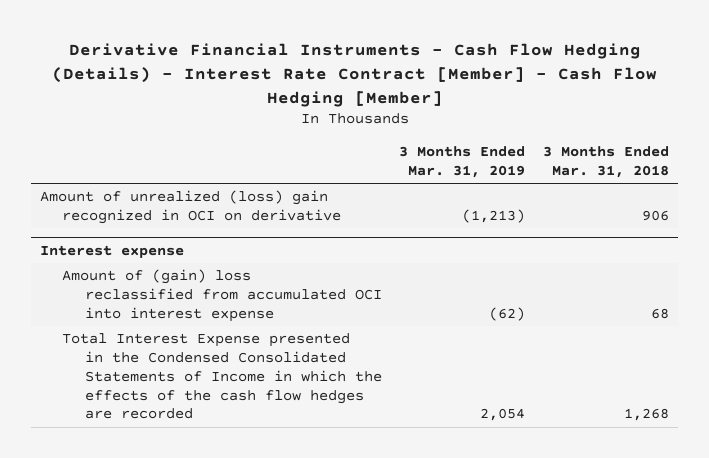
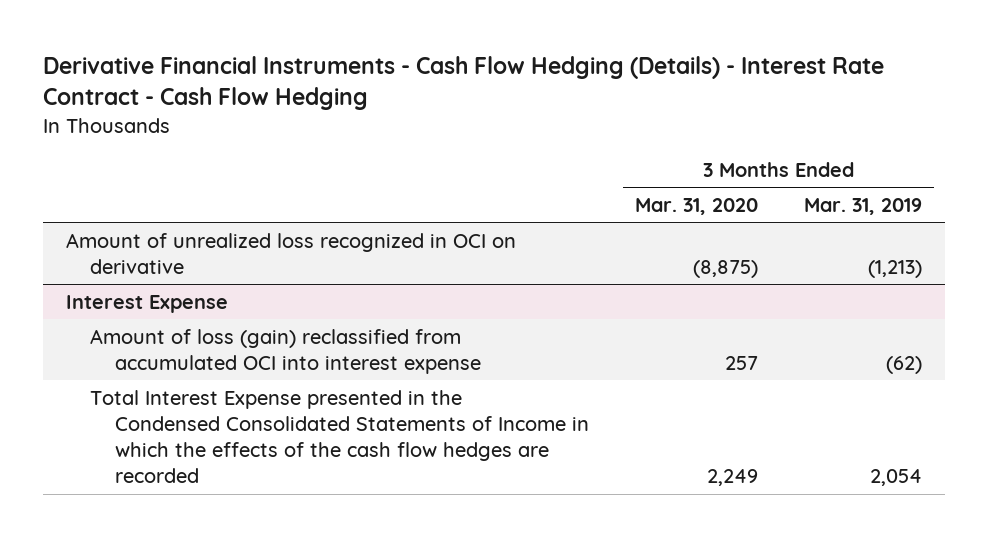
- Derivative Financial Instruments - Cash Flow Hedging (Details) - Interest Rate Contract [Member] - Cash Flow Hedging [Member]
+ Derivative Financial Instruments - Cash Flow Hedging (Details) - Interest Rate Contract - Cash Flow Hedging
- | 3 Months Ended Mar. 31, 2019 | 3 Months Ended Mar. 31, 2018
+ | 3 Months Ended Mar. 31, 2020 | 3 Months Ended Mar. 31, 2019
- Amount of unrealized (loss) gain recognized in OCI on derivative | (1,213) | 906
- Interest expense
- Amount of (gain) loss reclassified from accumulated OCI into interest expense | (62) | 68
+ Amount of unrealized loss recognized in OCI on derivative | (8,875) | (1,213)
+ Interest Expense
+ Amount of loss (gain) reclassified from accumulated OCI into interest expense | 257 | (62)

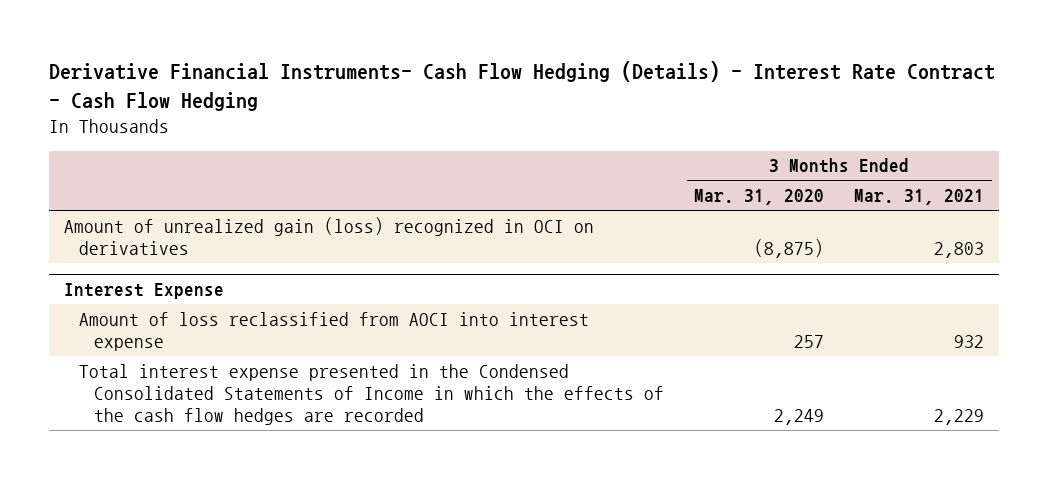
- Derivative Financial Instruments - Cash Flow Hedging (Details) - Interest Rate Contract - Cash Flow Hedging
+ Derivative Financial Instruments- Cash Flow Hedging (Details) - Interest Rate Contract - Cash Flow Hedging
- | 3 Months Ended Mar. 31, 2020 | 3 Months Ended Mar. 31, 2019
+ | 3 Months Ended Mar. 31, 2020 | 3 Months Ended Mar. 31, 2021
- Amount of unrealized loss recognized in OCI on derivative | (8,875) | (1,213)
+ Amount of unrealized gain (loss) recognized in OCI on derivatives | (8,875) | 2,803
@ Interest Expense
- Amount of loss (gain) reclassified from accumulated OCI into interest expense | 257 | (62)
- Total Interest Expense presented in the Condensed Consolidated Statements of Income in which the effects of the cash flow hedges are recorded | 2,249 | 2,054
+ Amount of loss reclassified from AOCI into interest expense | 257 | 932
+ Total interest expense presented in the Condensed Consolidated Statements of Income in which the effects of the cash flow hedges are recorded | 2,249 | 2,229

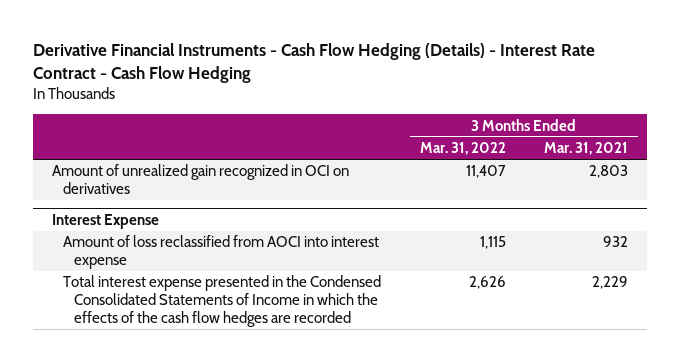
- Derivative Financial Instruments- Cash Flow Hedging (Details) - Interest Rate Contract - Cash Flow Hedging
+ Derivative Financial Instruments - Cash Flow Hedging (Details) - Interest Rate Contract - Cash Flow Hedging
- | 3 Months Ended Mar. 31, 2020 | 3 Months Ended Mar. 31, 2021
+ | 3 Months Ended Mar. 31, 2022 | 3 Months Ended Mar. 31, 2021
- Amount of unrealized gain (loss) recognized in OCI on derivatives | (8,875) | 2,803
+ Amount of unrealized gain recognized in OCI on derivatives | 11,407 | 2,803

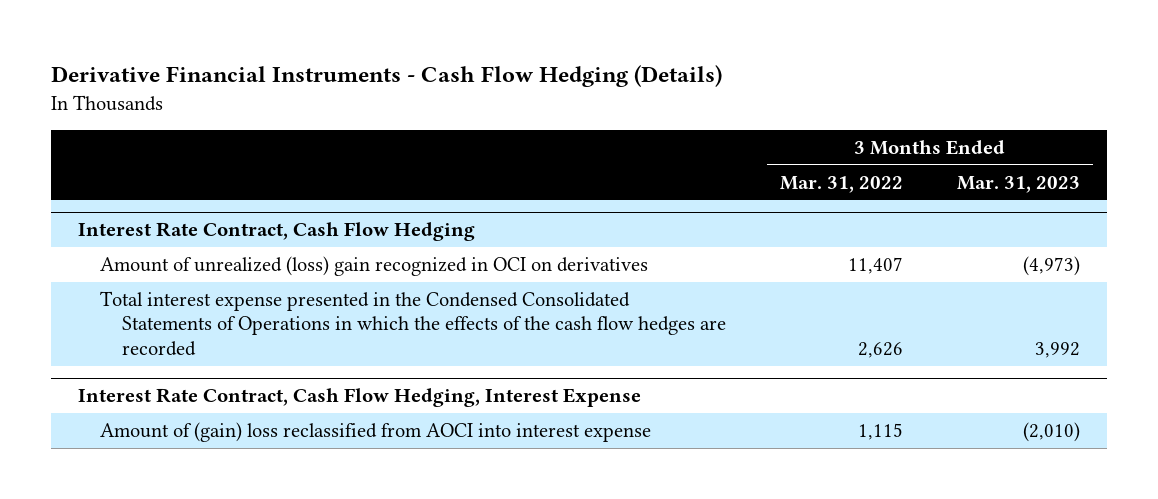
- Derivative Financial Instruments - Cash Flow Hedging (Details) - Interest Rate Contract - Cash Flow Hedging
+ Derivative Financial Instruments - Cash Flow Hedging (Details)
- | 3 Months Ended Mar. 31, 2022 | 3 Months Ended Mar. 31, 2021
+ | 3 Months Ended Mar. 31, 2022 | 3 Months Ended Mar. 31, 2023
- Amount of unrealized gain recognized in OCI on derivatives | 11,407 | 2,803
- Interest Expense
- Amount of loss reclassified from AOCI into interest expense | 1,115 | 932
- Total interest expense presented in the Condensed Consolidated Statements of Income in which the effects of the cash flow hedges are recorded | 2,626 | 2,229
+ Interest Rate Contract, Cash Flow Hedging
+ Amount of unrealized (loss) gain recognized in OCI on derivatives | 11,407 | (4,973)
+ Total interest expense presented in the Condensed Consolidated Statements of Operations in which the effects of the cash flow hedges are recorded | 2,626 | 3,992
+ Interest Rate Contract, Cash Flow Hedging, Interest Expense
+ Amount of (gain) loss reclassified from AOCI into interest expense | 1,115 | (2,010)

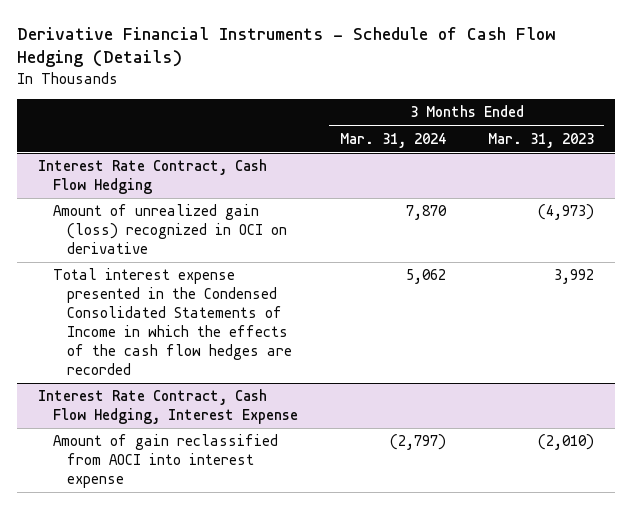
- Derivative Financial Instruments - Cash Flow Hedging (Details)
+ Derivative Financial Instruments - Schedule of Cash Flow Hedging (Details)
- | 3 Months Ended Mar. 31, 2022 | 3 Months Ended Mar. 31, 2023
+ | 3 Months Ended Mar. 31, 2024 | 3 Months Ended Mar. 31, 2023
@ Interest Rate Contract, Cash Flow Hedging
- Amount of unrealized (loss) gain recognized in OCI on derivatives | 11,407 | (4,973)
- Total interest expense presented in the Condensed Consolidated Statements of Operations in which the effects of the cash flow hedges are recorded | 2,626 | 3,992
+ Amount of unrealized gain (loss) recognized in OCI on derivative | 7,870 | (4,973)
+ Total interest expense presented in the Condensed Consolidated Statements of Income in which the effects of the cash flow hedges are recorded | 5,062 | 3,992
@ Interest Rate Contract, Cash Flow Hedging, Interest Expense
- Amount of (gain) loss reclassified from AOCI into interest expense | 1,115 | (2,010)
+ Amount of gain reclassified from AOCI into interest expense | (2,797) | (2,010)

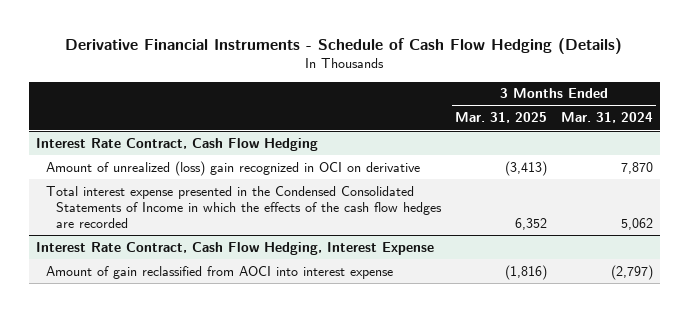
- | 3 Months Ended Mar. 31, 2024 | 3 Months Ended Mar. 31, 2023
+ | 3 Months Ended Mar. 31, 2025 | 3 Months Ended Mar. 31, 2024
@ Interest Rate Contract, Cash Flow Hedging
- Amount of unrealized gain (loss) recognized in OCI on derivative | 7,870 | (4,973)
+ Amount of unrealized (loss) gain recognized in OCI on derivative | (3,413) | 7,870

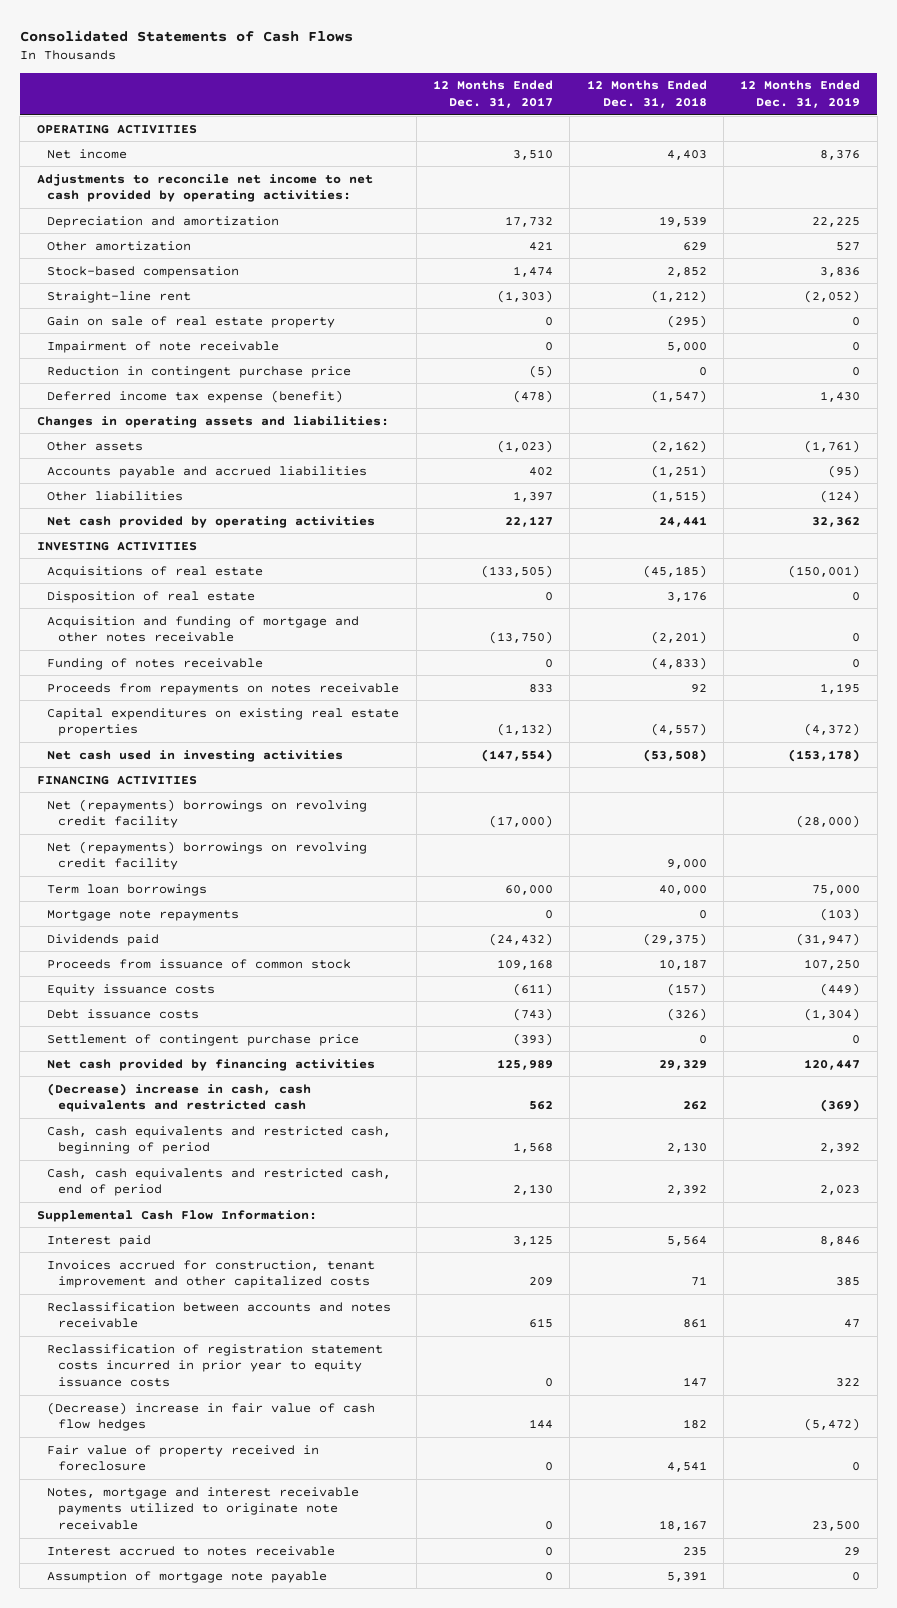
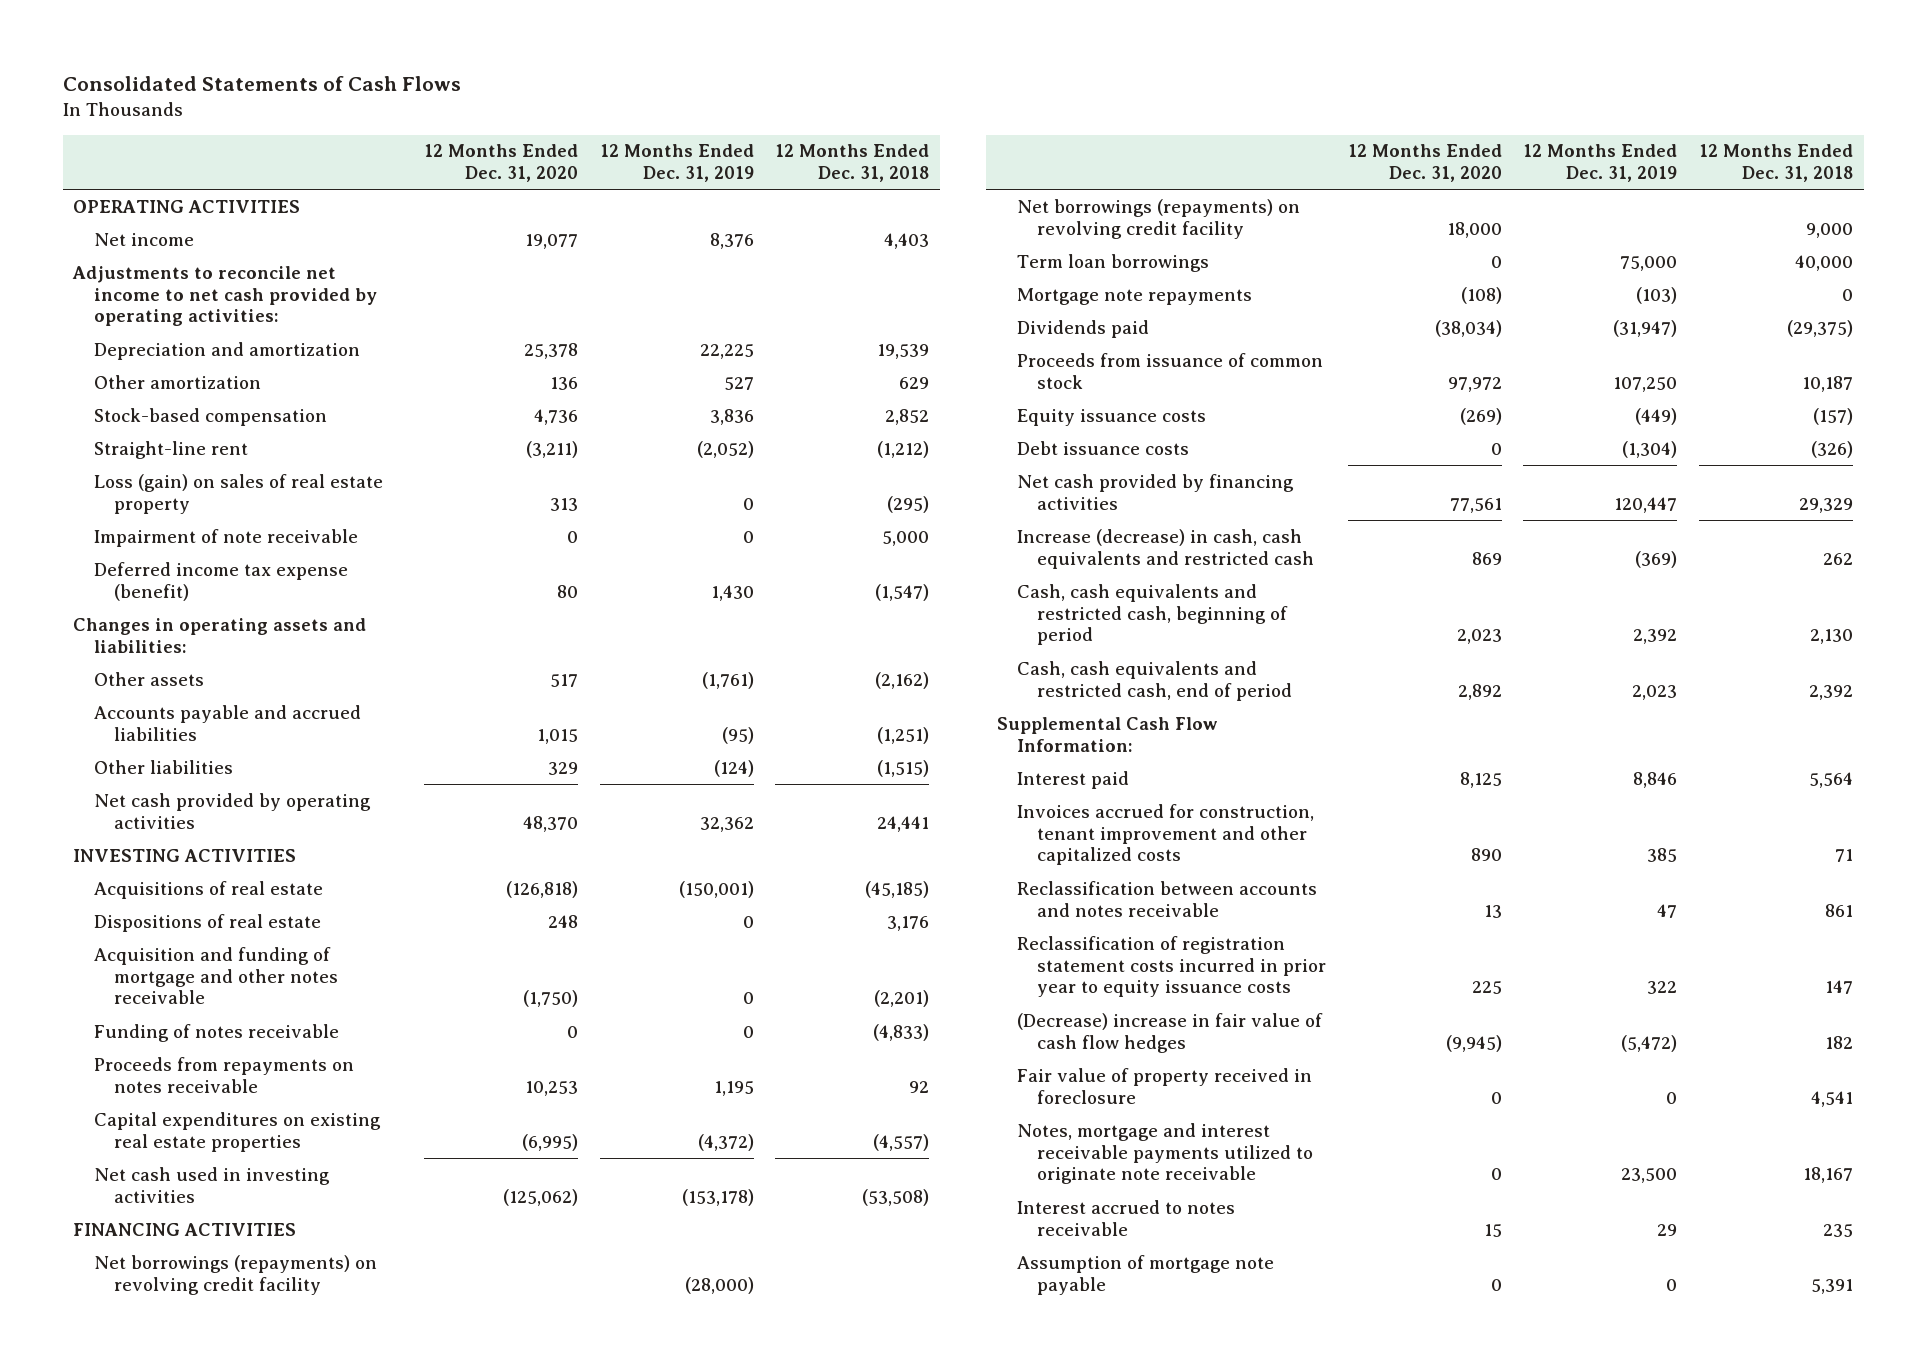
- | 12 Months Ended Dec. 31, 2017 | 12 Months Ended Dec. 31, 2018 | 12 Months Ended Dec. 31, 2019
+ | 12 Months Ended Dec. 31, 2020 | 12 Months Ended Dec. 31, 2019 | 12 Months Ended Dec. 31, 2018
- Gain on sale of real estate property | 0 | (295) | 0
+ Loss (gain) on sales of real estate property | 313 | 0 | (295)
- Reduction in contingent purchase price | (5) | 0 | 0
- Disposition of real estate | 0 | 3,176 | 0
+ Dispositions of real estate | 248 | 0 | 3,176
- Net (repayments) borrowings on revolving credit facility | (17,000) | | (28,000)
- Net (repayments) borrowings on revolving credit facility | | 9,000 |
+ Net borrowings (repayments) on revolving credit facility | | (28,000) |
+ Net borrowings (repayments) on revolving credit facility | 18,000 | | 9,000
- Settlement of contingent purchase price | (393) | 0 | 0
- (Decrease) increase in cash, cash equivalents and restricted cash | 562 | 262 | (369)
+ Increase (decrease) in cash, cash equivalents and restricted cash | 869 | (369) | 262

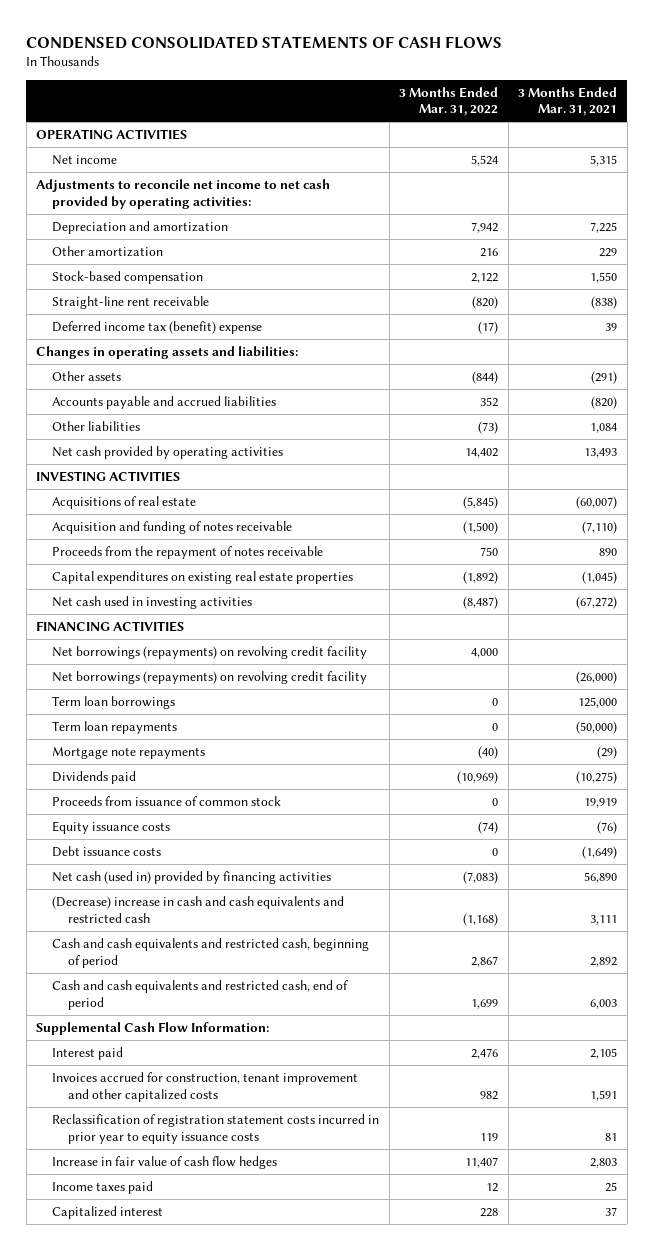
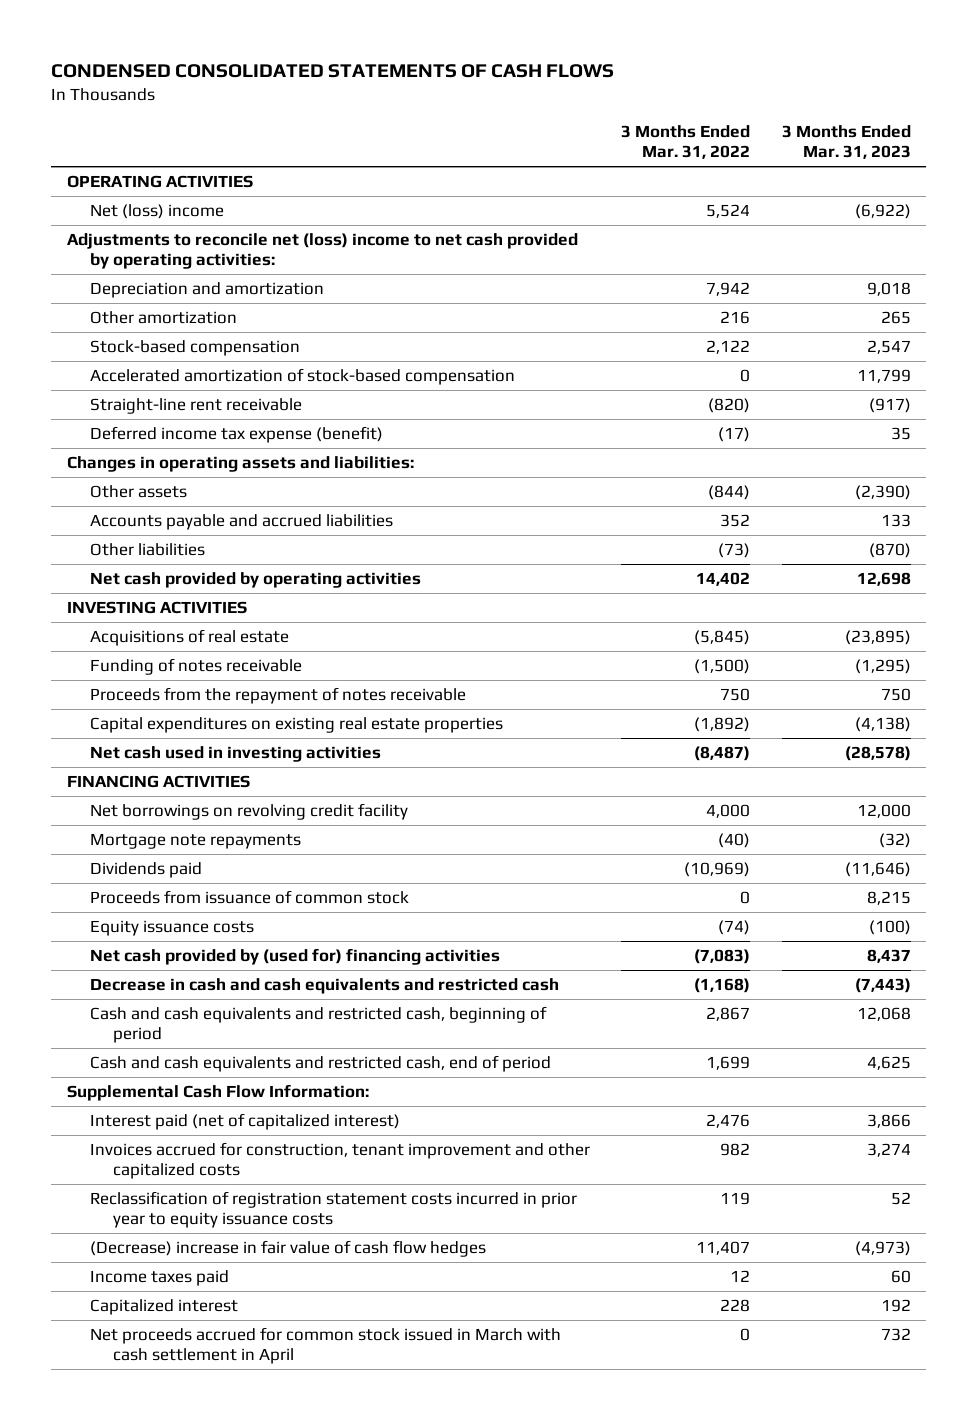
- | 3 Months Ended Mar. 31, 2022 | 3 Months Ended Mar. 31, 2021
+ | 3 Months Ended Mar. 31, 2022 | 3 Months Ended Mar. 31, 2023
- Net income | 5,524 | 5,315
- Adjustments to reconcile net income to net cash provided by operating activities:
+ Net (loss) income | 5,524 | (6,922)
+ Adjustments to reconcile net (loss) income to net cash provided by operating activities:
+ Accelerated amortization of stock-based compensation | 0 | 11,799
- Deferred income tax (benefit) expense | (17) | 39
+ Deferred income tax expense (benefit) | (17) | 35
- Acquisition and funding of notes receivable | (1,500) | (7,110)
+ Funding of notes receivable | (1,500) | (1,295)
- Net borrowings (repayments) on revolving credit facility | 4,000 |
- Net borrowings (repayments) on revolving credit facility | | (26,000)
- Term loan borrowings | 0 | 125,000
- Term loan repayments | 0 | (50,000)
+ Net borrowings on revolving credit facility | 4,000 | 12,000
- Debt issuance costs | 0 | (1,649)
- Net cash (used in) provided by financing activities | (7,083) | 56,890
- (Decrease) increase in cash and cash equivalents and restricted cash | (1,168) | 3,111
+ Net cash provided by (used for) financing activities | (7,083) | 8,437
+ Decrease in cash and cash equivalents and restricted cash | (1,168) | (7,443)
- Interest paid | 2,476 | 2,105
+ Interest paid (net of capitalized interest) | 2,476 | 3,866
- Increase in fair value of cash flow hedges | 11,407 | 2,803
+ (Decrease) increase in fair value of cash flow hedges | 11,407 | (4,973)
+ Net proceeds accrued for common stock issued in March with cash settlement in April | 0 | 732

